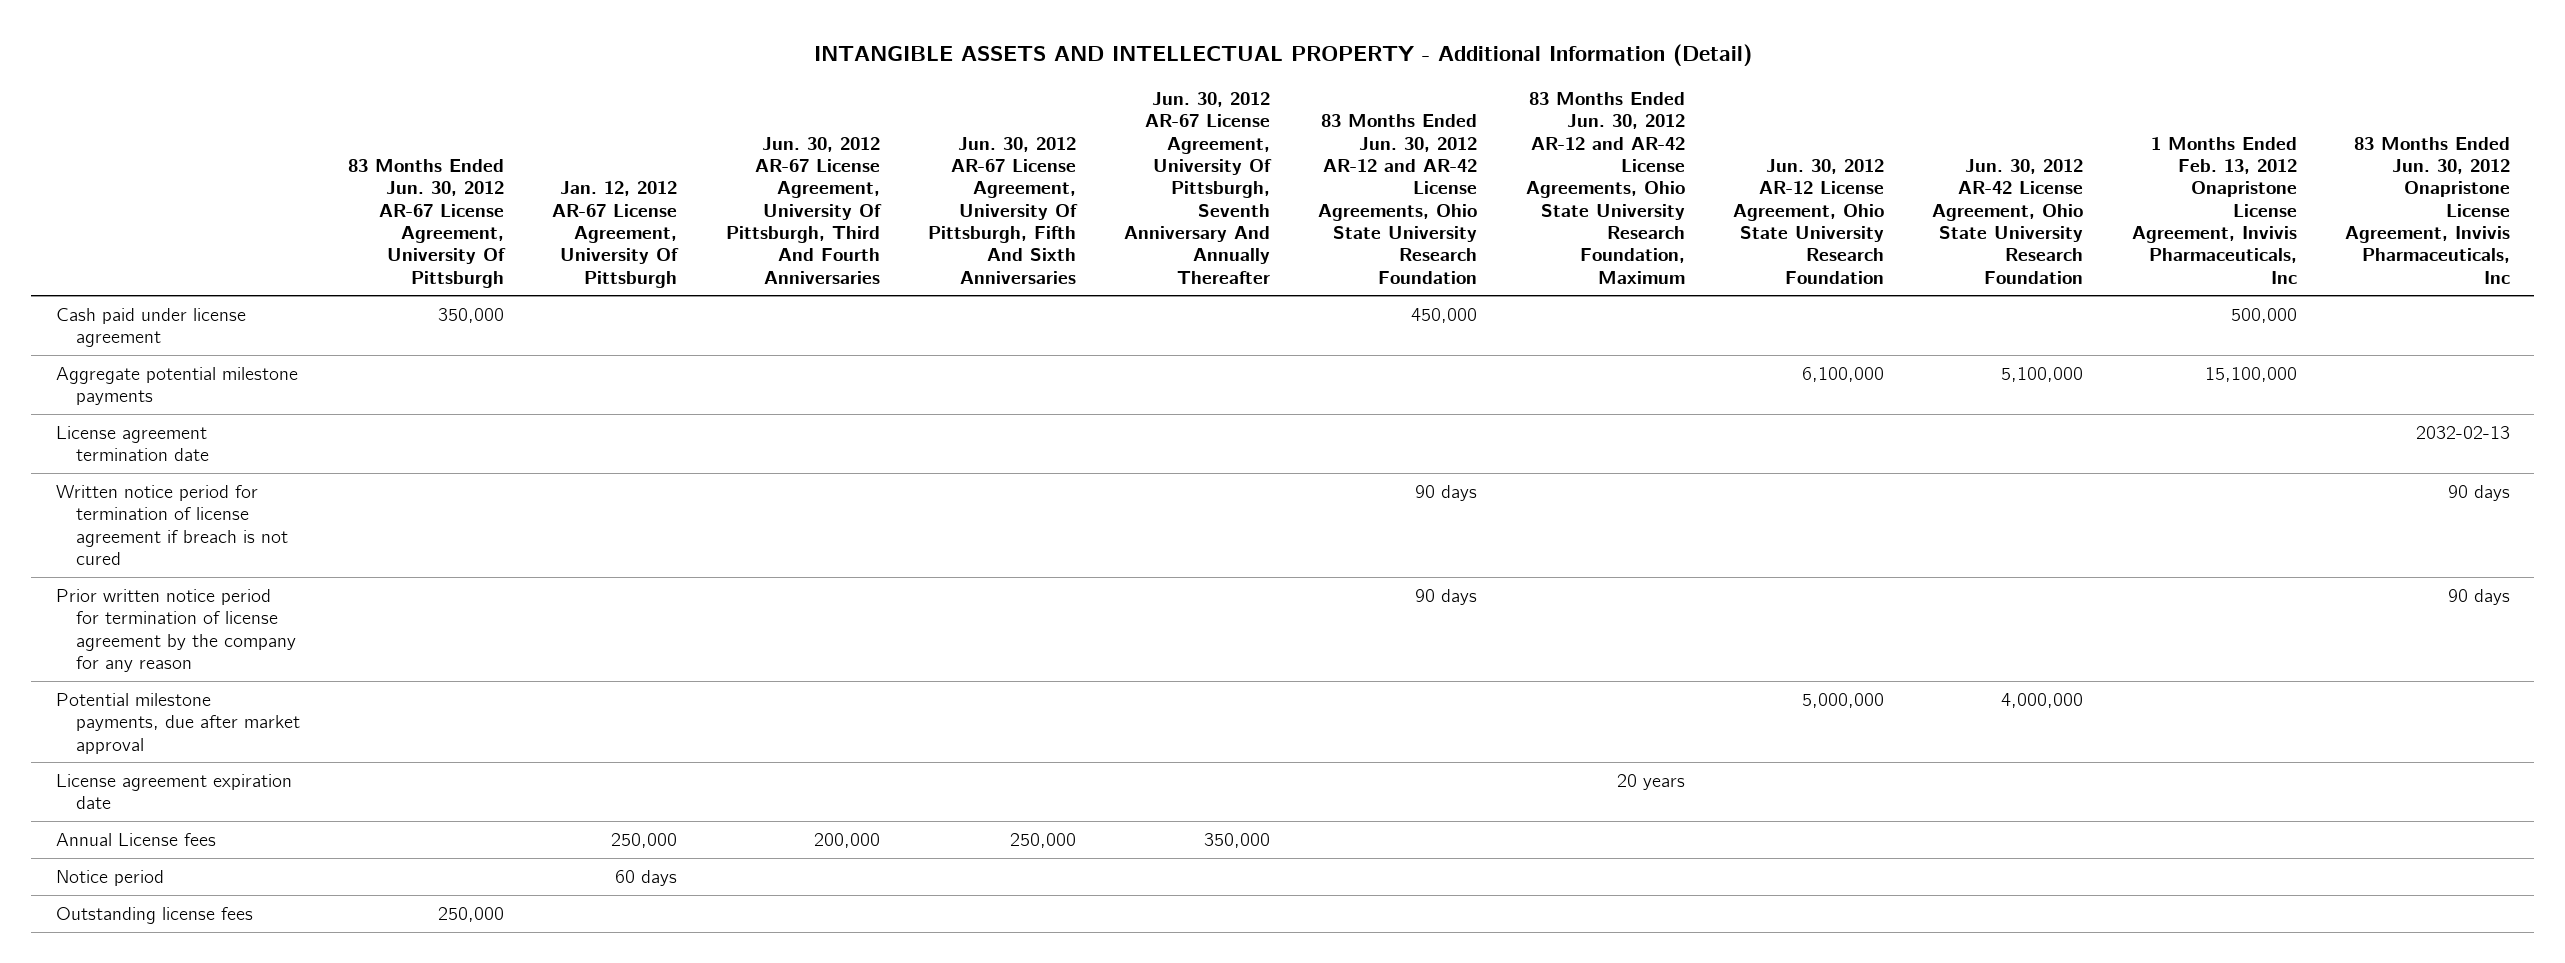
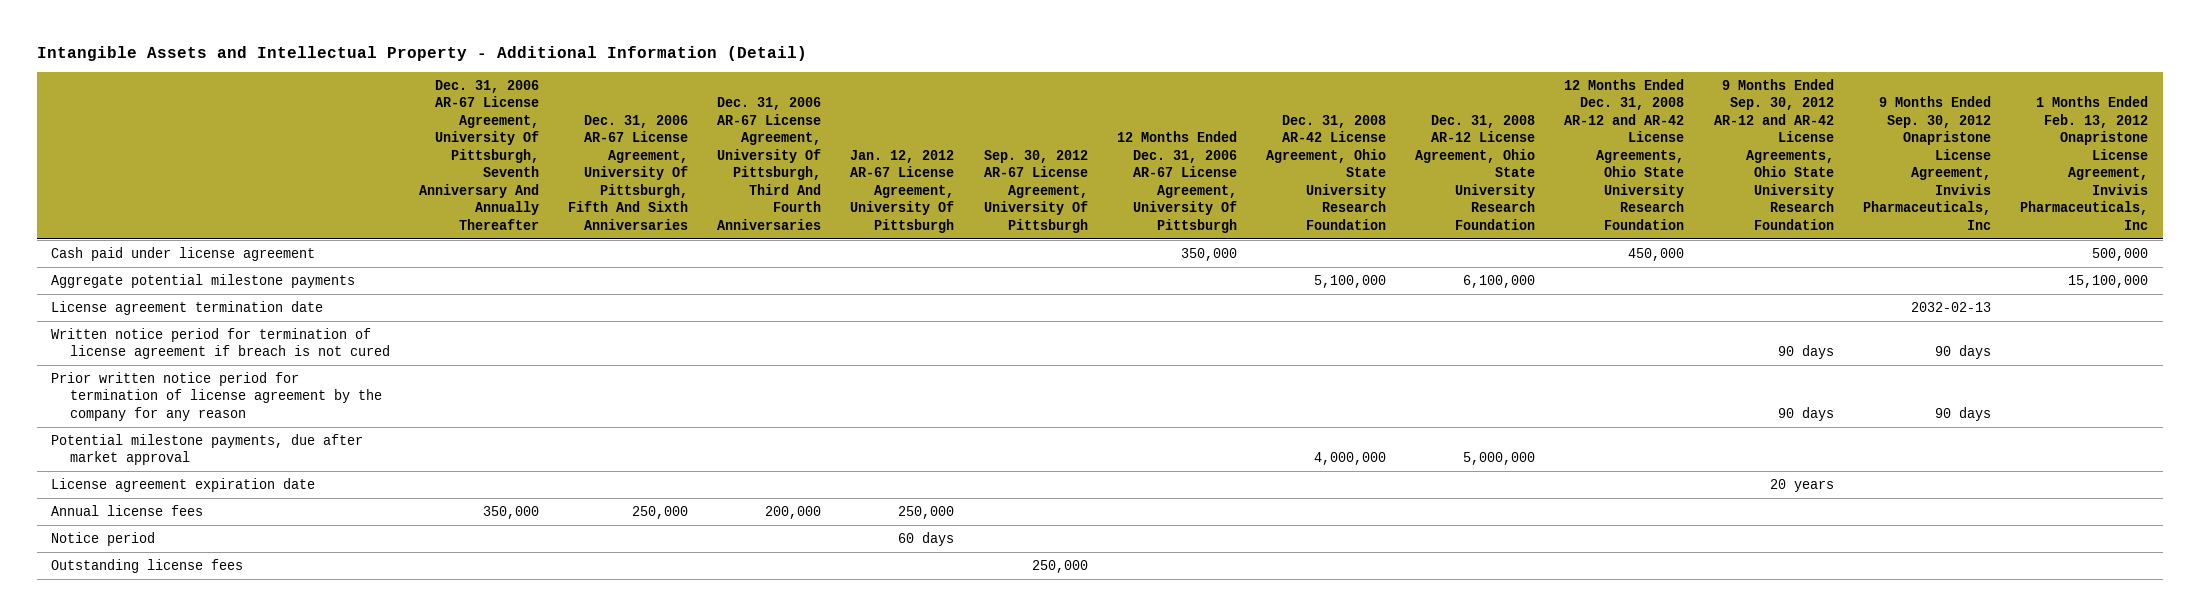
- INTANGIBLE ASSETS AND INTELLECTUAL PROPERTY - Additional Information (Detail)
+ Intangible Assets and Intellectual Property - Additional Information (Detail)
- | 83 Months Ended Jun. 30, 2012 AR-67 License Agreement, University Of Pittsburgh | Jan. 12, 2012 AR-67 License Agreement, University Of Pittsburgh | Jun. 30, 2012 AR-67 License Agreement, University Of Pittsburgh, Third And Fourth Anniversaries | Jun. 30, 2012 AR-67 License Agreement, University Of Pittsburgh, Fifth And Sixth Anniversaries | Jun. 30, 2012 AR-67 License Agreement, University Of Pittsburgh, Seventh Anniversary And Annually Thereafter | 83 Months Ended Jun. 30, 2012 AR-12 and AR-42 License Agreements, Ohio State University Research Foundation | 83 Months Ended Jun. 30, 2012 AR-12 and AR-42 License Agreements, Ohio State University Research Foundation, Maximum | Jun. 30, 2012 AR-12 License Agreement, Ohio State University Research Foundation | Jun. 30, 2012 AR-42 License Agreement, Ohio State University Research Foundation | 1 Months Ended Feb. 13, 2012 Onapristone License Agreement, Invivis Pharmaceuticals, Inc | 83 Months Ended Jun. 30, 2012 Onapristone License Agreement, Invivis Pharmaceuticals, Inc
+ | Dec. 31, 2006 AR-67 License Agreement, University Of Pittsburgh, Seventh Anniversary And Annually Thereafter | Dec. 31, 2006 AR-67 License Agreement, University Of Pittsburgh, Fifth And Sixth Anniversaries | Dec. 31, 2006 AR-67 License Agreement, University Of Pittsburgh, Third And Fourth Anniversaries | Jan. 12, 2012 AR-67 License Agreement, University Of Pittsburgh | Sep. 30, 2012 AR-67 License Agreement, University Of Pittsburgh | 12 Months Ended Dec. 31, 2006 AR-67 License Agreement, University Of Pittsburgh | Dec. 31, 2008 AR-42 License Agreement, Ohio State University Research Foundation | Dec. 31, 2008 AR-12 License Agreement, Ohio State University Research Foundation | 12 Months Ended Dec. 31, 2008 AR-12 and AR-42 License Agreements, Ohio State University Research Foundation | 9 Months Ended Sep. 30, 2012 AR-12 and AR-42 License Agreements, Ohio State University Research Foundation | 9 Months Ended Sep. 30, 2012 Onapristone License Agreement, Invivis Pharmaceuticals, Inc | 1 Months Ended Feb. 13, 2012 Onapristone License Agreement, Invivis Pharmaceuticals, Inc
- Annual License fees | | 250,000 | 200,000 | 250,000 | 350,000 | | | | | |
+ Annual license fees | 350,000 | 250,000 | 200,000 | 250,000 | | | | | | | |

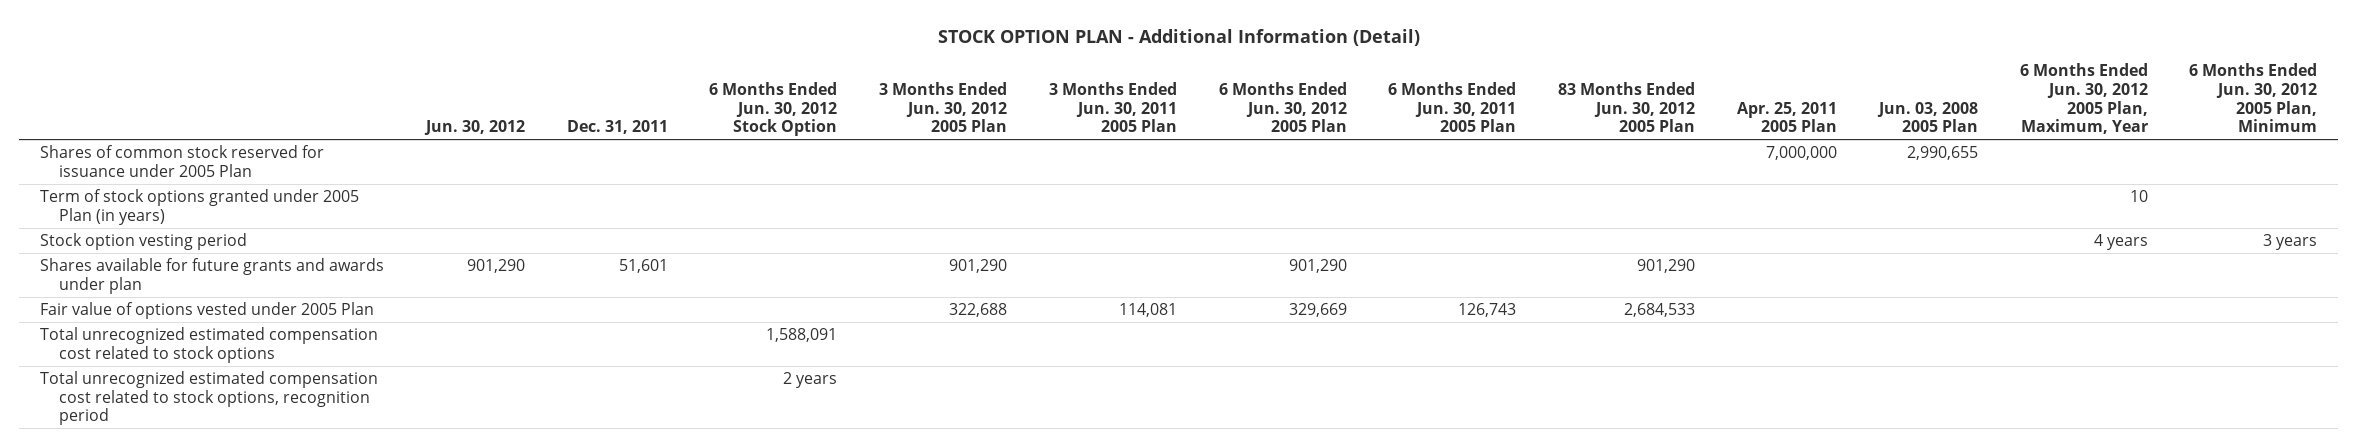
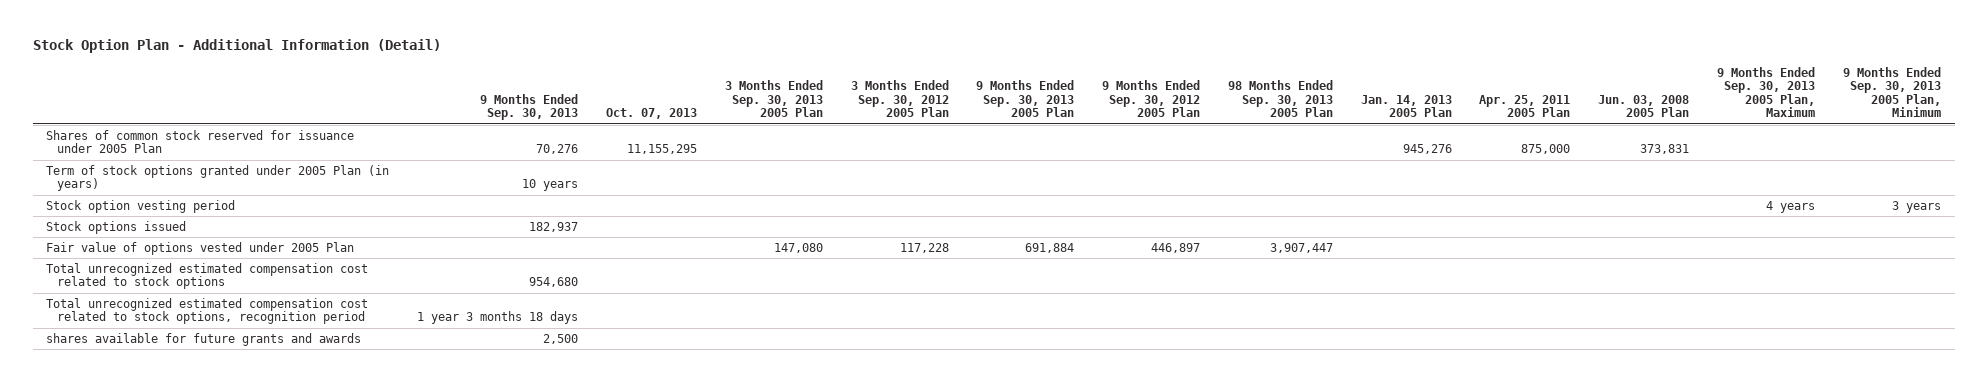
- STOCK OPTION PLAN - Additional Information (Detail)
+ Stock Option Plan - Additional Information (Detail)
- | Jun. 30, 2012 | Dec. 31, 2011 | 6 Months Ended Jun. 30, 2012 Stock Option | 3 Months Ended Jun. 30, 2012 2005 Plan | 3 Months Ended Jun. 30, 2011 2005 Plan | 6 Months Ended Jun. 30, 2012 2005 Plan | 6 Months Ended Jun. 30, 2011 2005 Plan | 83 Months Ended Jun. 30, 2012 2005 Plan | Apr. 25, 2011 2005 Plan | Jun. 03, 2008 2005 Plan | 6 Months Ended Jun. 30, 2012 2005 Plan, Maximum, Year | 6 Months Ended Jun. 30, 2012 2005 Plan, Minimum
+ | 9 Months Ended Sep. 30, 2013 | Oct. 07, 2013 | 3 Months Ended Sep. 30, 2013 2005 Plan | 3 Months Ended Sep. 30, 2012 2005 Plan | 9 Months Ended Sep. 30, 2013 2005 Plan | 9 Months Ended Sep. 30, 2012 2005 Plan | 98 Months Ended Sep. 30, 2013 2005 Plan | Jan. 14, 2013 2005 Plan | Apr. 25, 2011 2005 Plan | Jun. 03, 2008 2005 Plan | 9 Months Ended Sep. 30, 2013 2005 Plan, Maximum | 9 Months Ended Sep. 30, 2013 2005 Plan, Minimum
- Shares of common stock reserved for issuance under 2005 Plan | | | | | | | | | 7,000,000 | 2,990,655 | |
+ Shares of common stock reserved for issuance under 2005 Plan | 70,276 | 11,155,295 | | | | | | 945,276 | 875,000 | 373,831 | |
- Shares available for future grants and awards under plan | 901,290 | 51,601 | | 901,290 | | 901,290 | | 901,290 | | | |
+ Stock options issued | 182,937 | | | | | | | | | | |
+ shares available for future grants and awards | 2,500 | | | | | | | | | | |

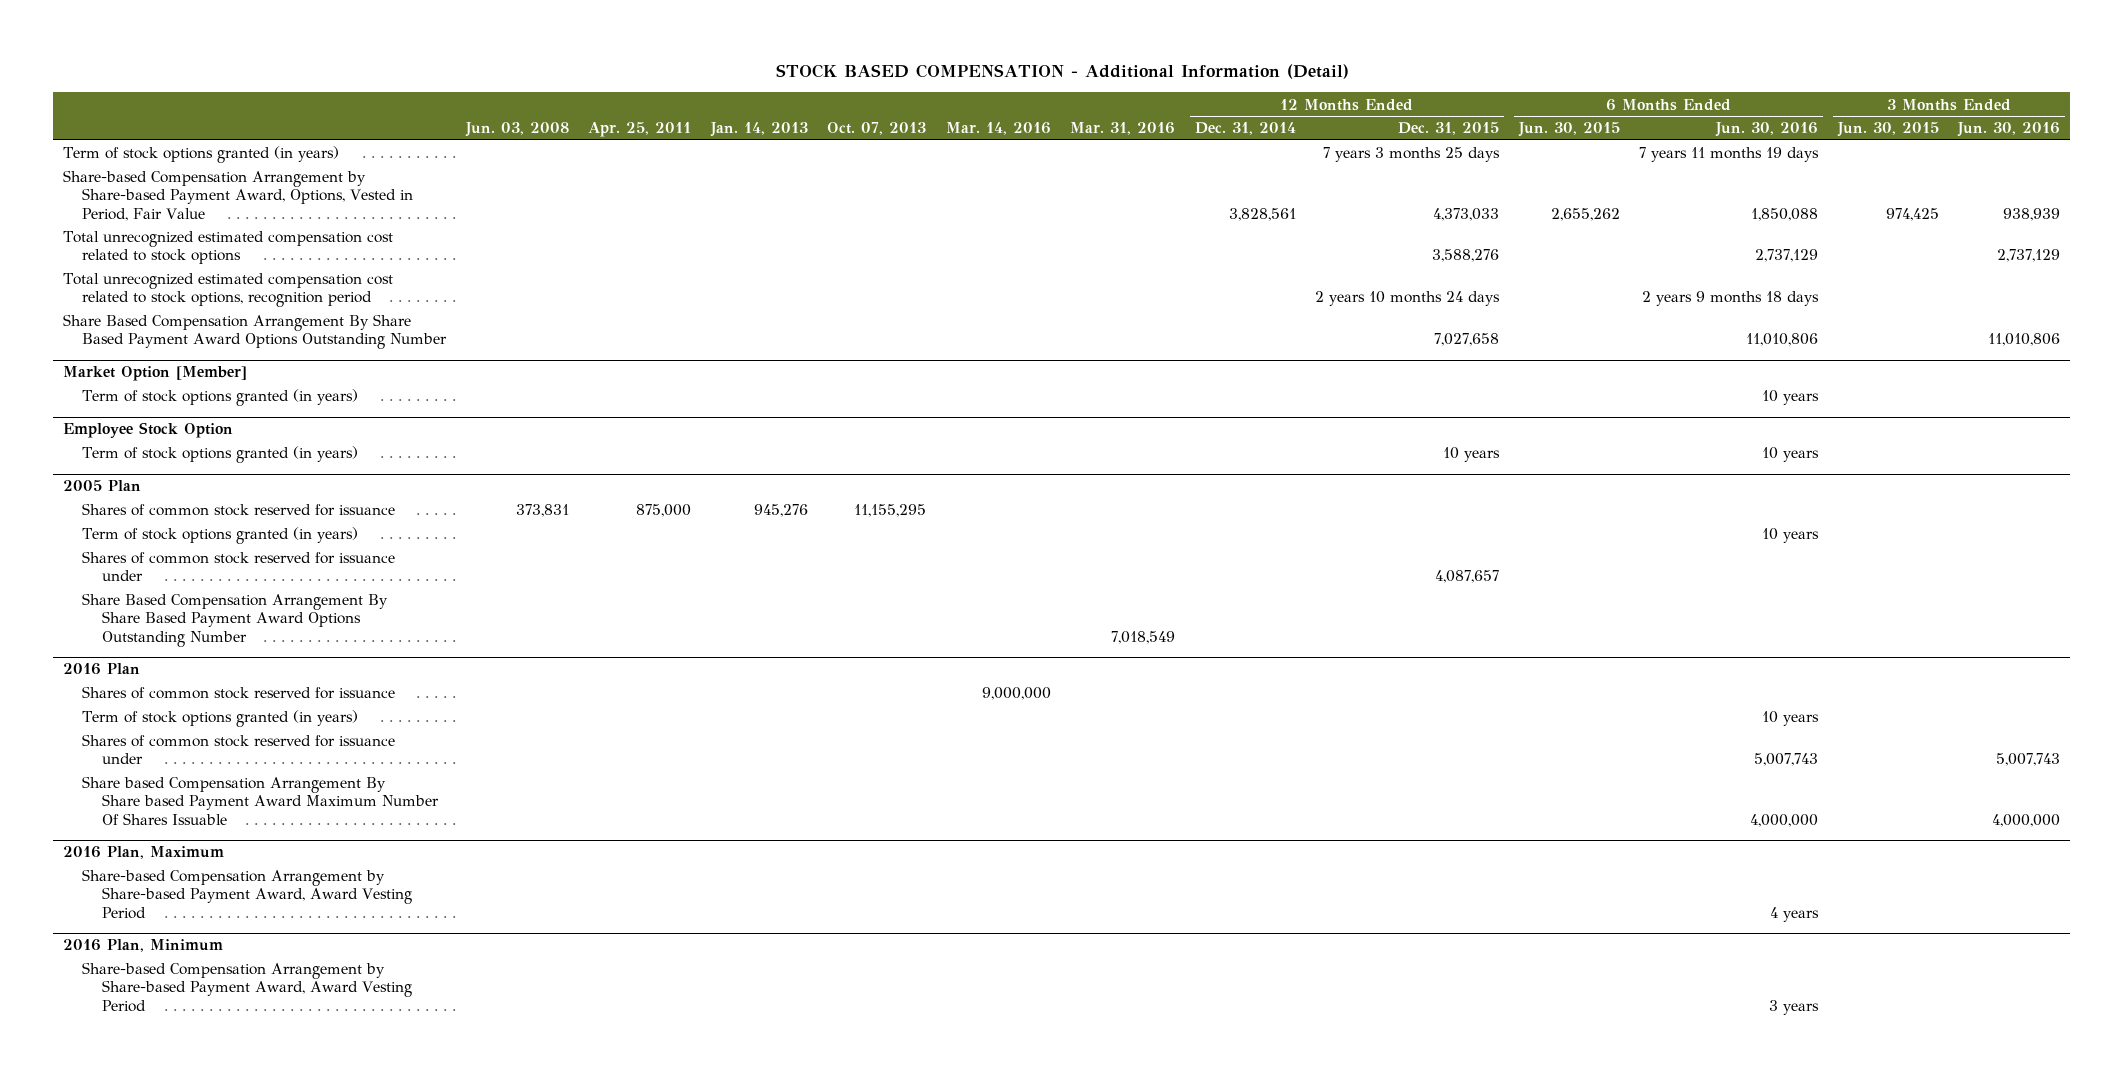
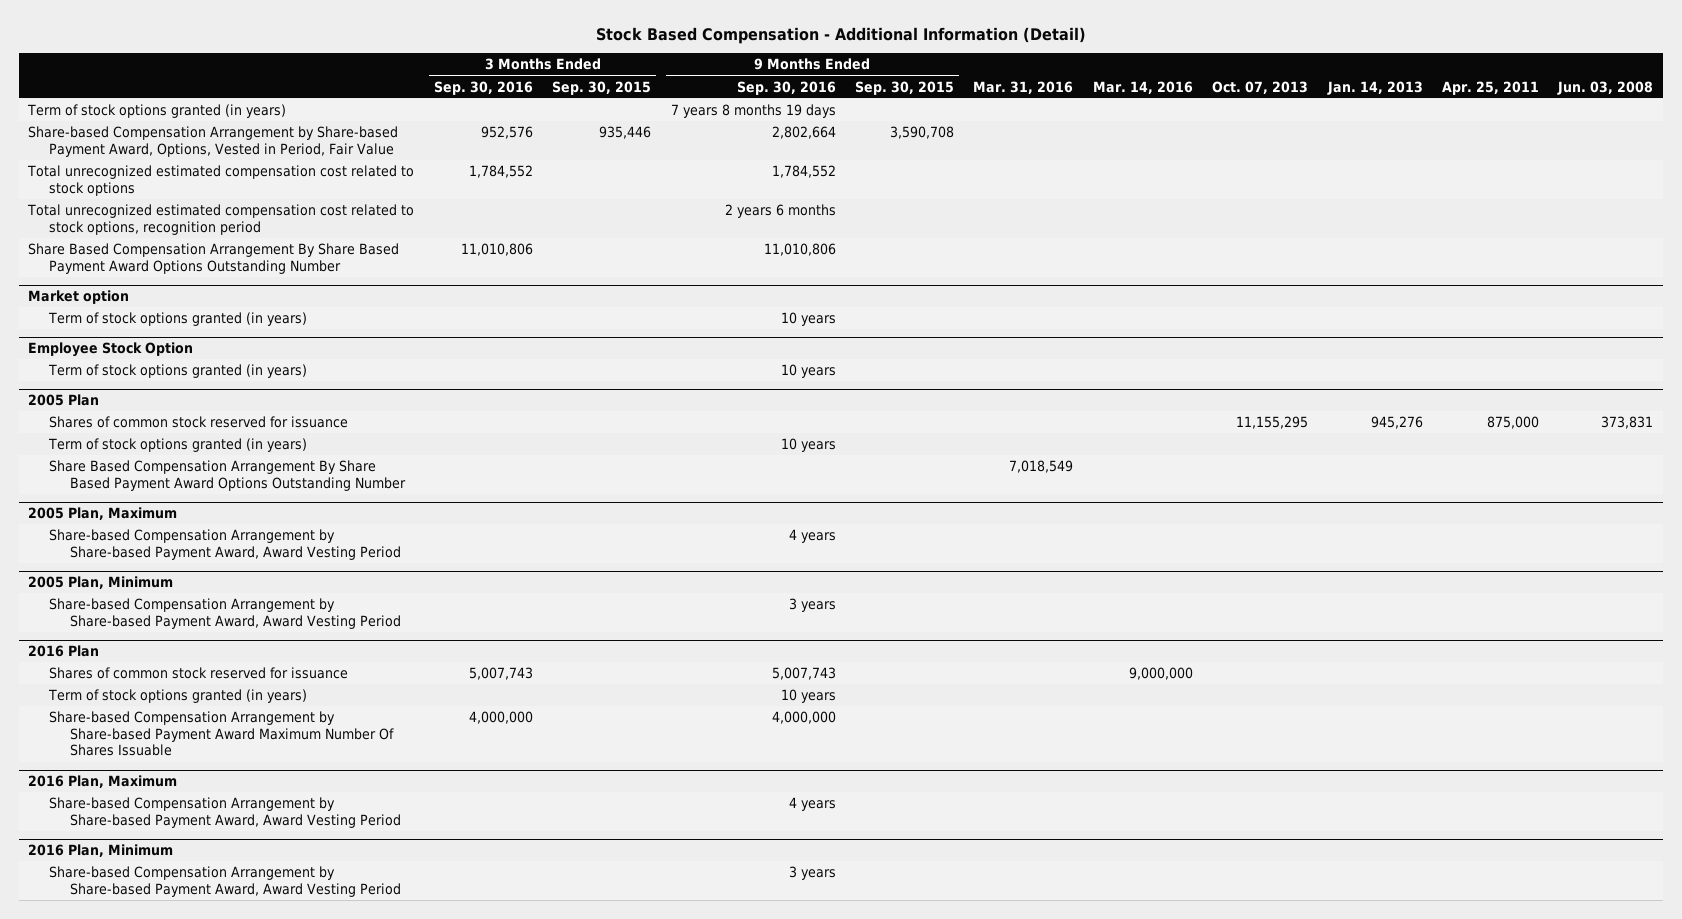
- STOCK BASED COMPENSATION - Additional Information (Detail)
+ Stock Based Compensation - Additional Information (Detail)
- | Jun. 03, 2008 | Apr. 25, 2011 | Jan. 14, 2013 | Oct. 07, 2013 | Mar. 14, 2016 | Mar. 31, 2016 | 12 Months Ended Dec. 31, 2014 | 12 Months Ended Dec. 31, 2015 | 6 Months Ended Jun. 30, 2015 | 6 Months Ended Jun. 30, 2016 | 3 Months Ended Jun. 30, 2015 | 3 Months Ended Jun. 30, 2016
+ | 3 Months Ended Sep. 30, 2016 | 3 Months Ended Sep. 30, 2015 | 9 Months Ended Sep. 30, 2016 | 9 Months Ended Sep. 30, 2015 | Mar. 31, 2016 | Mar. 14, 2016 | Oct. 07, 2013 | Jan. 14, 2013 | Apr. 25, 2011 | Jun. 03, 2008
- Market Option [Member]
+ Market option
@ 2005 Plan
- Shares of common stock reserved for issuance under | | | | | | | | 4,087,657 | | | |
+ 2005 Plan, Maximum
+ Share-based Compensation Arrangement by Share-based Payment Award, Award Vesting Period | | | 4 years | | | | | | |
+ 2005 Plan, Minimum
+ Share-based Compensation Arrangement by Share-based Payment Award, Award Vesting Period | | | 3 years | | | | | | |
@ 2016 Plan
- Shares of common stock reserved for issuance under | | | | | | | | | | 5,007,743 | | 5,007,743
- Share based Compensation Arrangement By Share based Payment Award Maximum Number Of Shares Issuable | | | | | | | | | | 4,000,000 | | 4,000,000
+ Share-based Compensation Arrangement by Share-based Payment Award Maximum Number Of Shares Issuable | 4,000,000 | | 4,000,000 | | | | | | |

